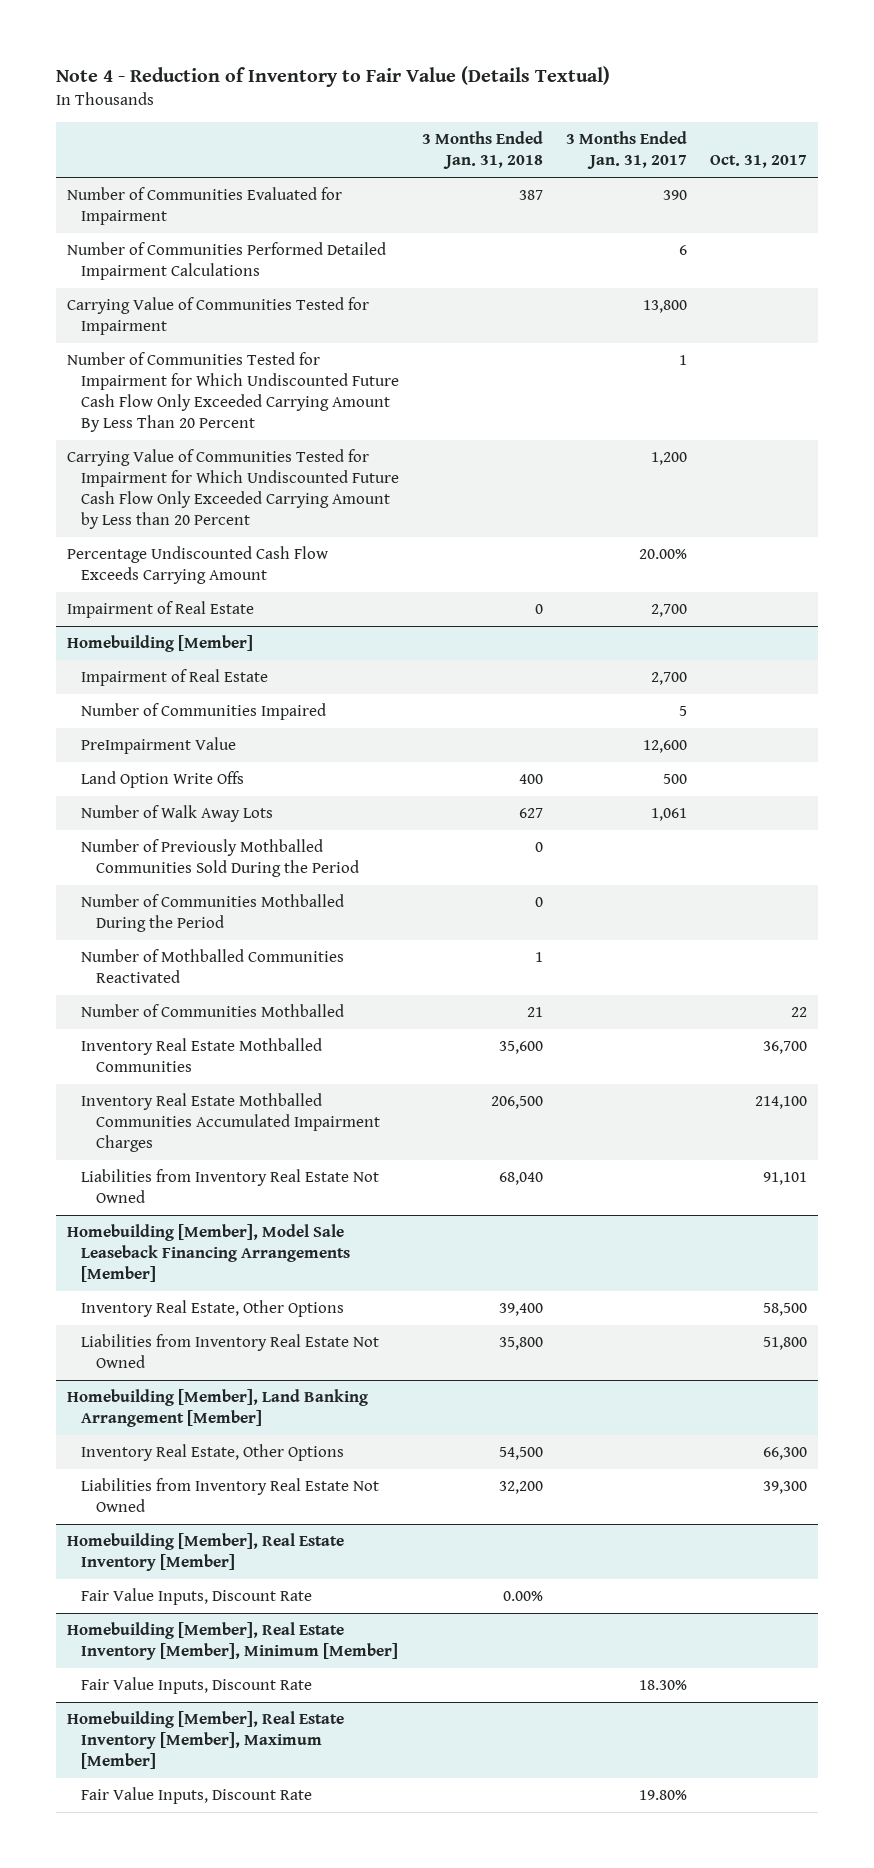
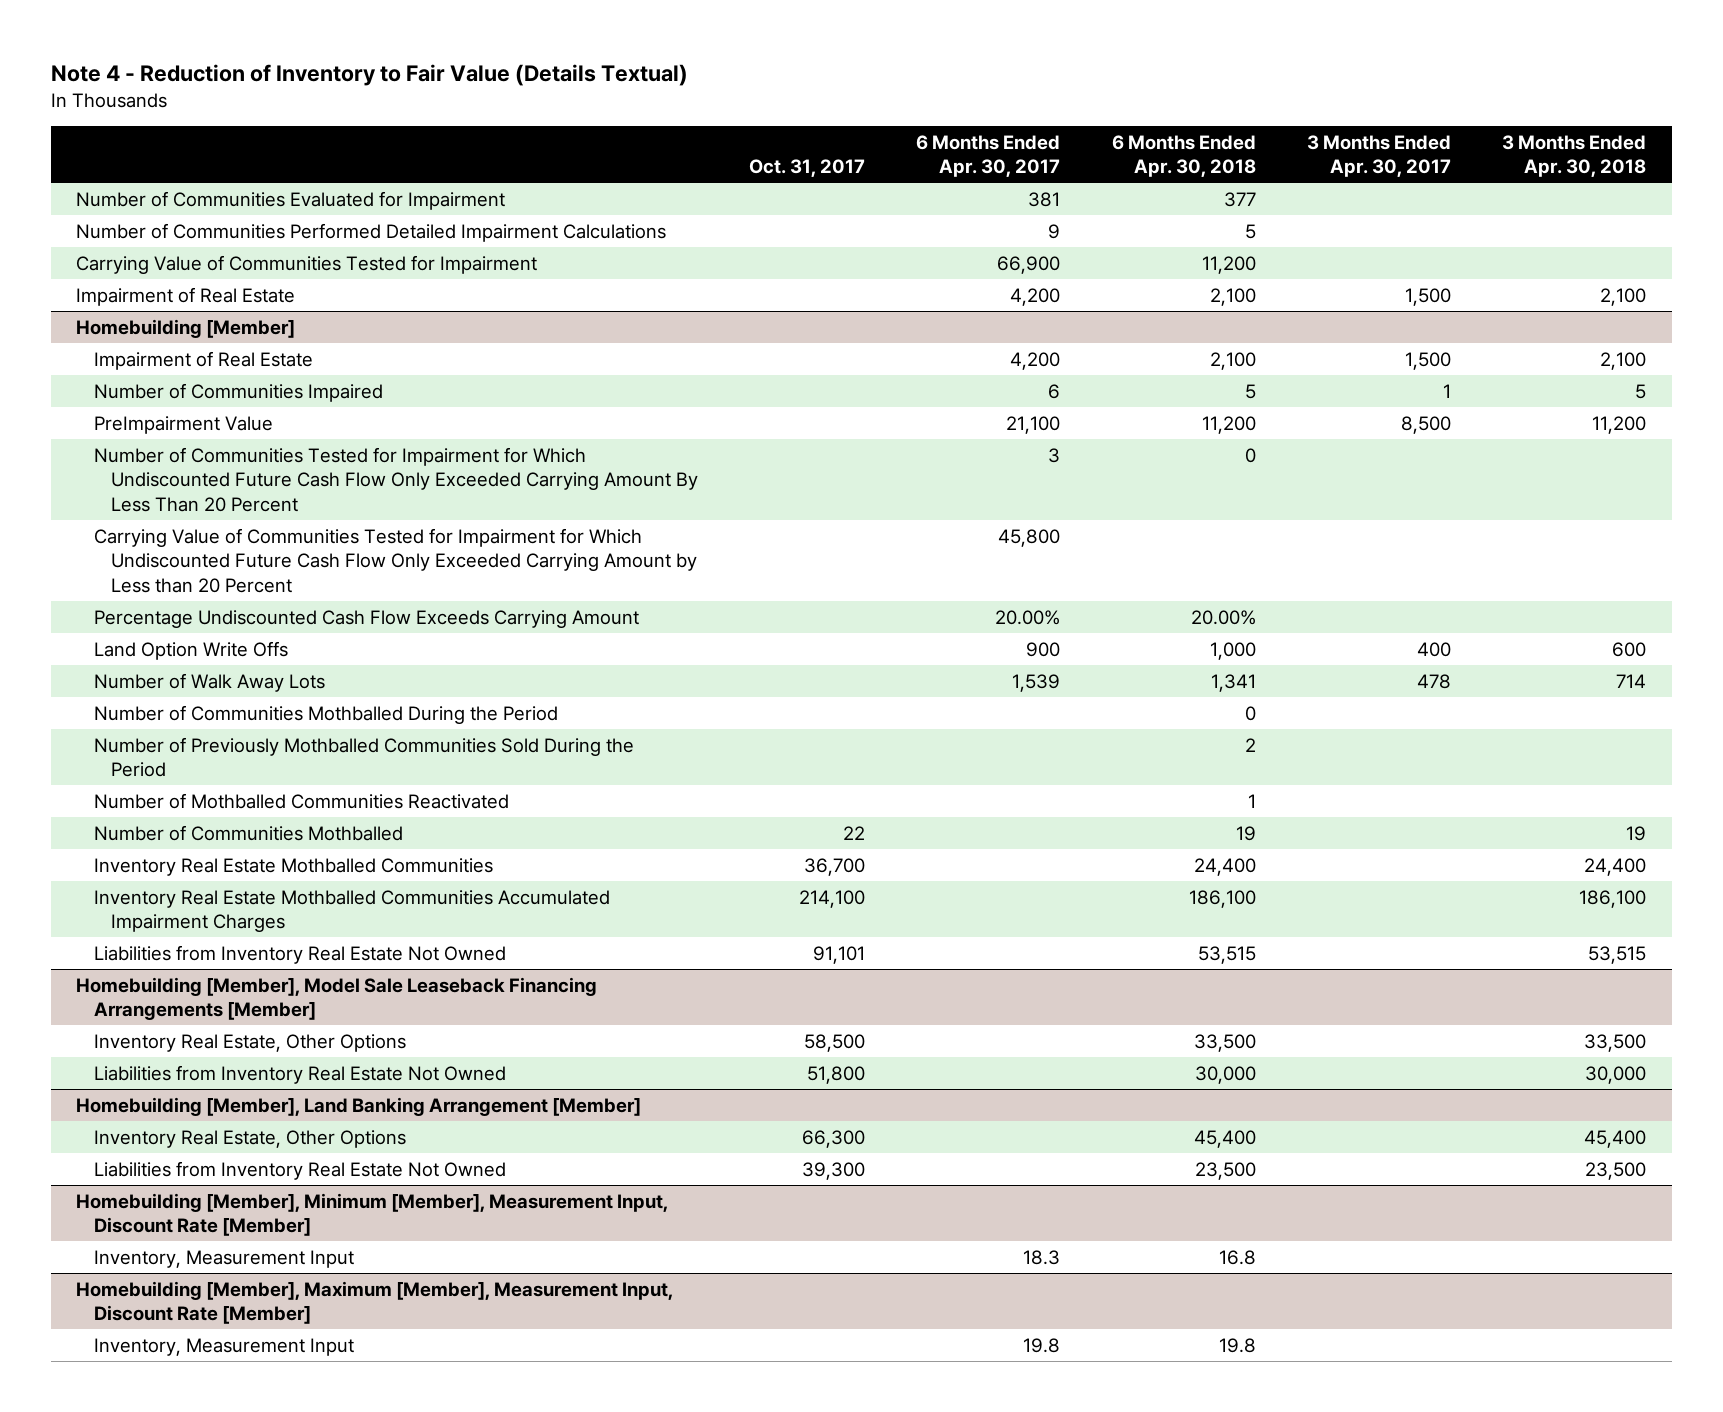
- | 3 Months Ended Jan. 31, 2018 | 3 Months Ended Jan. 31, 2017 | Oct. 31, 2017
+ | Oct. 31, 2017 | 6 Months Ended Apr. 30, 2017 | 6 Months Ended Apr. 30, 2018 | 3 Months Ended Apr. 30, 2017 | 3 Months Ended Apr. 30, 2018
- Number of Communities Tested for Impairment for Which Undiscounted Future Cash Flow Only Exceeded Carrying Amount By Less Than 20 Percent | | 1 |
- Carrying Value of Communities Tested for Impairment for Which Undiscounted Future Cash Flow Only Exceeded Carrying Amount by Less than 20 Percent | | 1,200 |
- Percentage Undiscounted Cash Flow Exceeds Carrying Amount | | 20.00% |
@ Homebuilding [Member]
+ Number of Communities Tested for Impairment for Which Undiscounted Future Cash Flow Only Exceeded Carrying Amount By Less Than 20 Percent | | 3 | 0 | |
+ Carrying Value of Communities Tested for Impairment for Which Undiscounted Future Cash Flow Only Exceeded Carrying Amount by Less than 20 Percent | | 45,800 | | |
+ Percentage Undiscounted Cash Flow Exceeds Carrying Amount | | 20.00% | 20.00% | |
moved down: Number of Previously Mothballed Communities Sold During the Period | | | 2 | |
- Homebuilding [Member], Real Estate Inventory [Member]
- Fair Value Inputs, Discount Rate | 0.00% | |
- Homebuilding [Member], Real Estate Inventory [Member], Minimum [Member]
- Fair Value Inputs, Discount Rate | | 18.30% |
- Homebuilding [Member], Real Estate Inventory [Member], Maximum [Member]
- Fair Value Inputs, Discount Rate | | 19.80% |
+ Homebuilding [Member], Minimum [Member], Measurement Input, Discount Rate [Member]
+ Inventory, Measurement Input | | 18.3 | 16.8 | |
+ Homebuilding [Member], Maximum [Member], Measurement Input, Discount Rate [Member]
+ Inventory, Measurement Input | | 19.8 | 19.8 | |

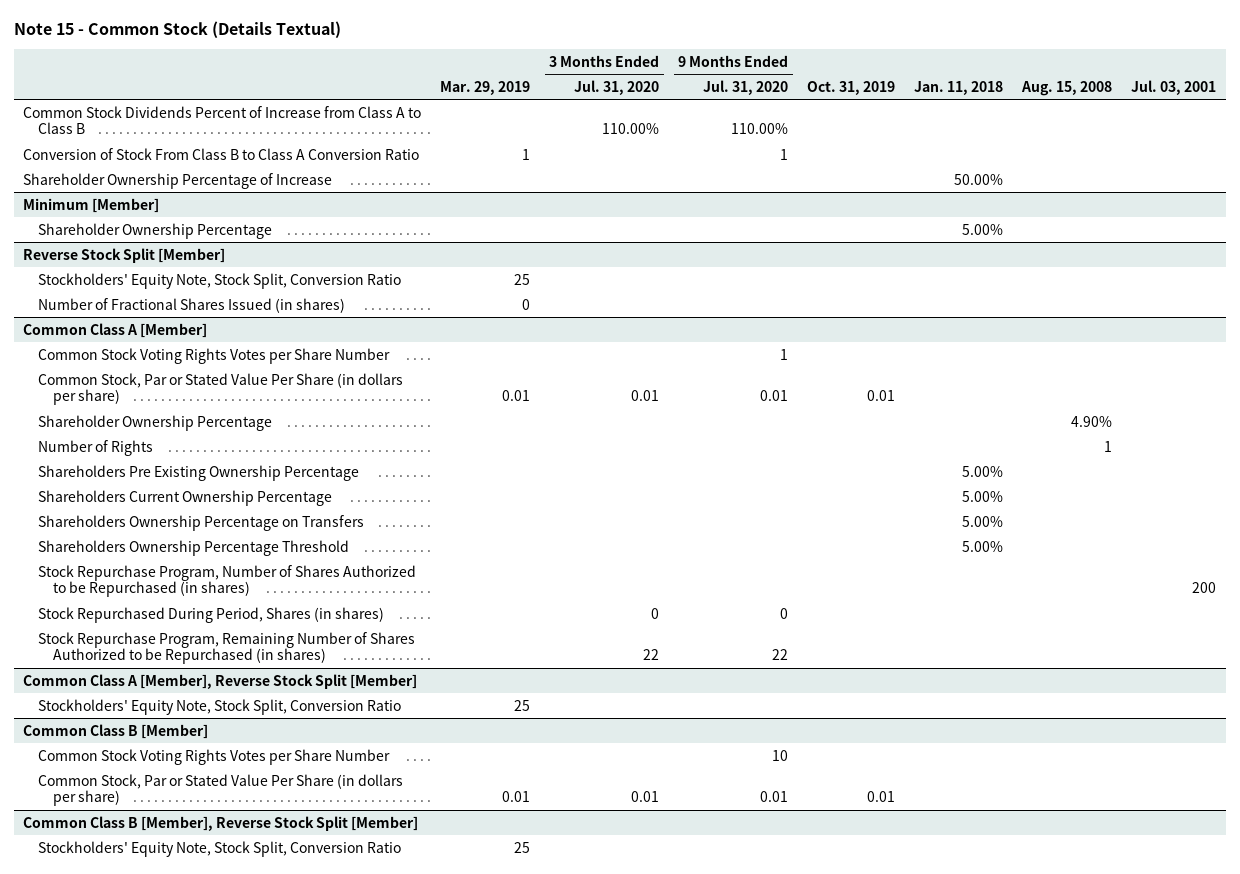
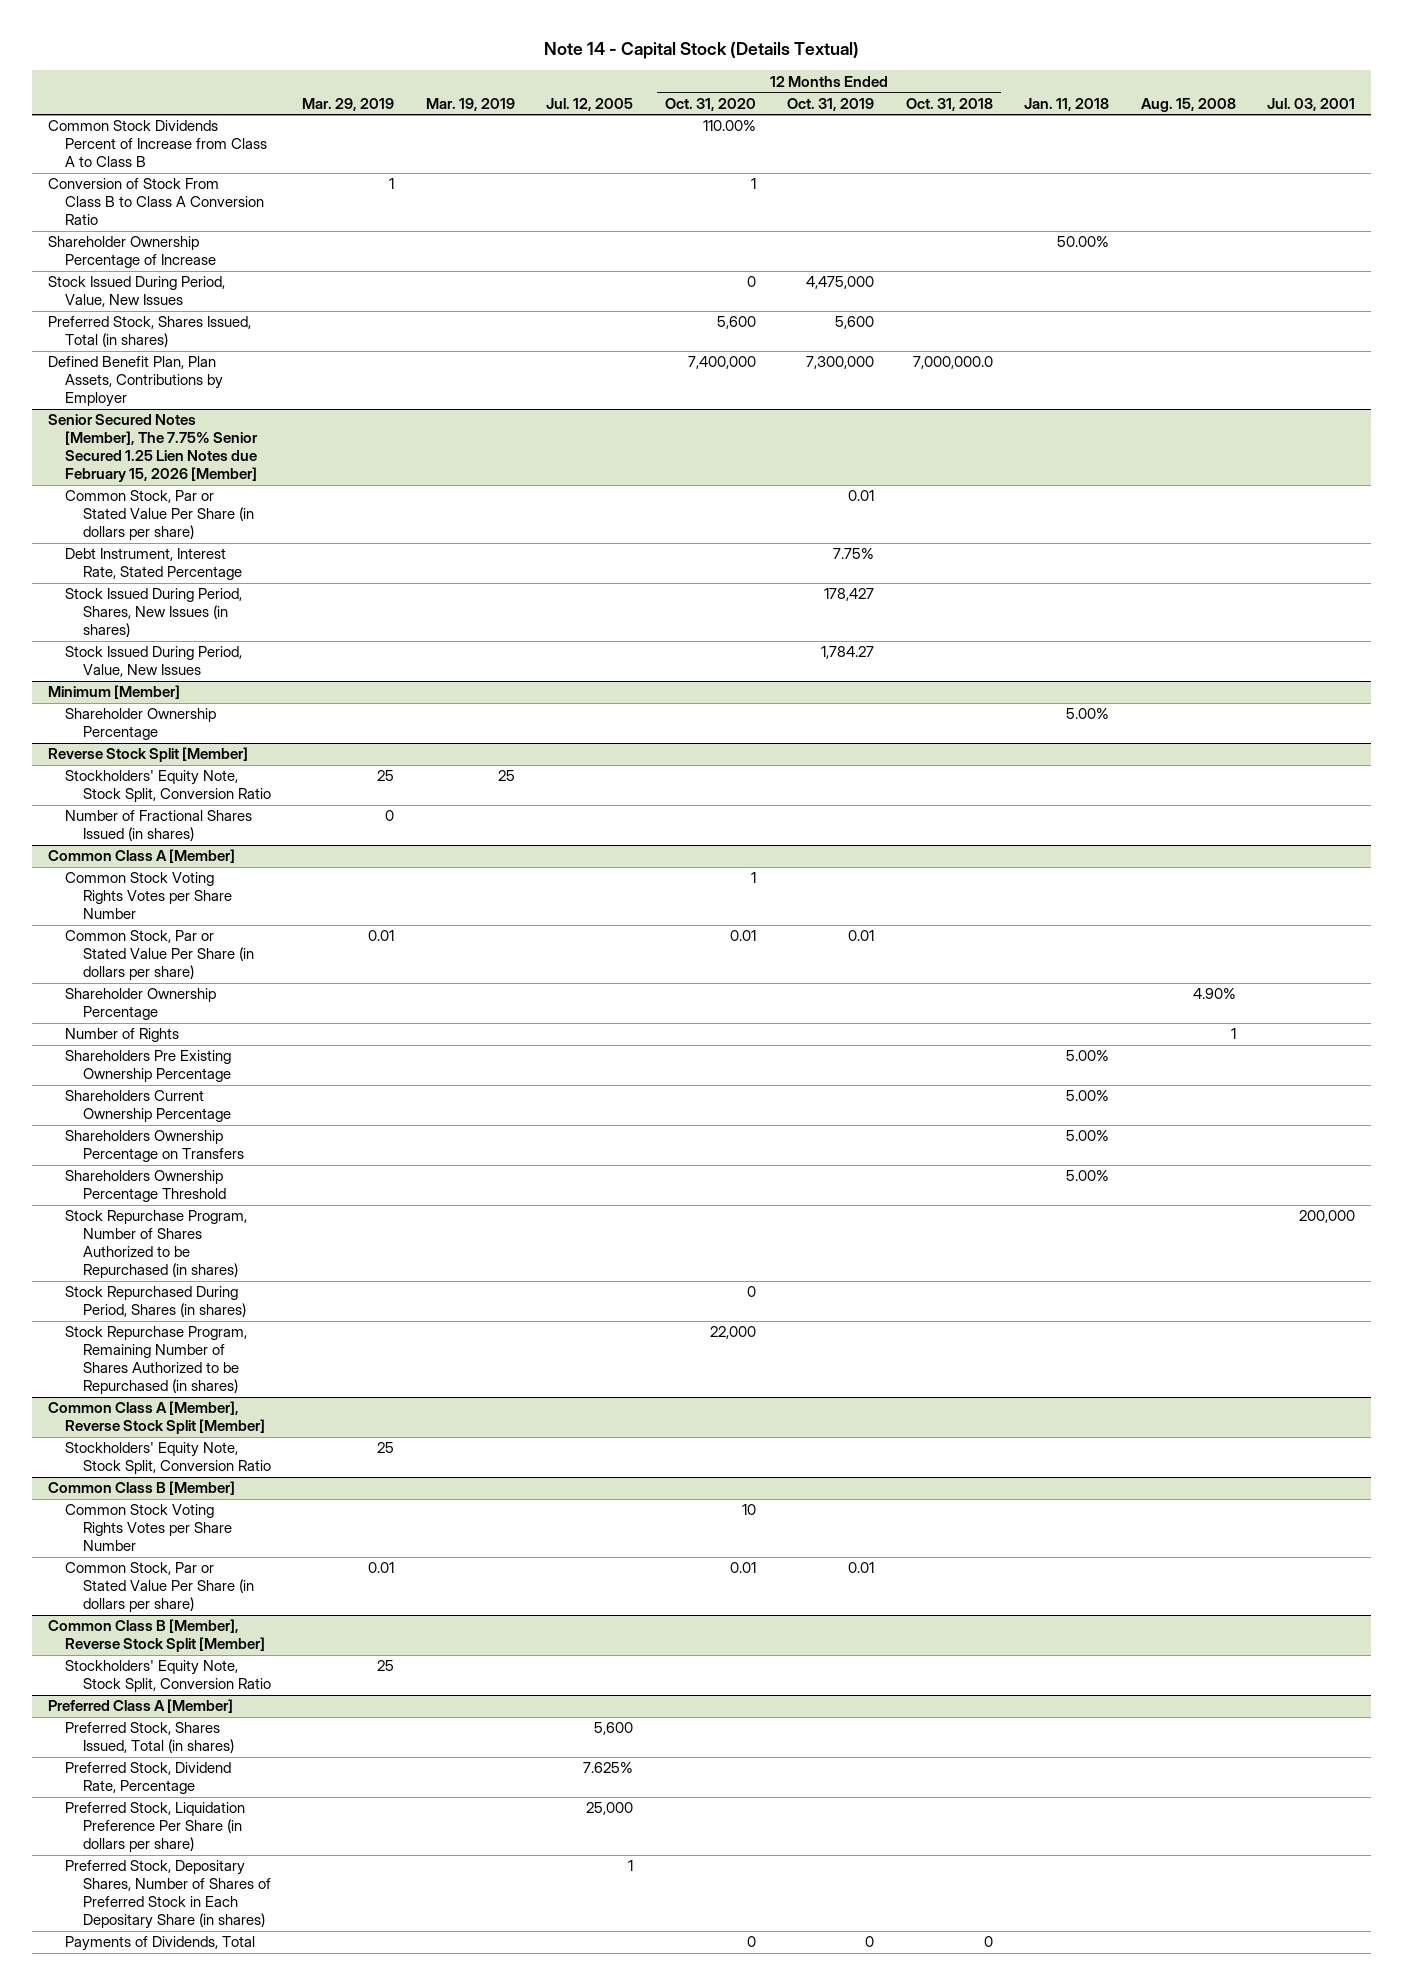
- Note 15 - Common Stock (Details Textual)
+ Note 14 - Capital Stock (Details Textual)
- | Mar. 29, 2019 | 3 Months Ended Jul. 31, 2020 | 9 Months Ended Jul. 31, 2020 | Oct. 31, 2019 | Jan. 11, 2018 | Aug. 15, 2008 | Jul. 03, 2001
+ | Mar. 29, 2019 | Mar. 19, 2019 | Jul. 12, 2005 | 12 Months Ended Oct. 31, 2020 | 12 Months Ended Oct. 31, 2019 | 12 Months Ended Oct. 31, 2018 | Jan. 11, 2018 | Aug. 15, 2008 | Jul. 03, 2001
+ Stock Issued During Period, Value, New Issues | | | | 0 | 4,475,000 | | | |
+ Preferred Stock, Shares Issued, Total (in shares) | | | | 5,600 | 5,600 | | | |
+ Defined Benefit Plan, Plan Assets, Contributions by Employer | | | | 7,400,000 | 7,300,000 | 7,000,000.0 | | |
+ Senior Secured Notes [Member], The 7.75% Senior Secured 1.25 Lien Notes due February 15, 2026 [Member]
+ Common Stock, Par or Stated Value Per Share (in dollars per share) | | | | | 0.01 | | | |
+ Debt Instrument, Interest Rate, Stated Percentage | | | | | 7.75% | | | |
+ Stock Issued During Period, Shares, New Issues (in shares) | | | | | 178,427 | | | |
+ Stock Issued During Period, Value, New Issues | | | | | 1,784.27 | | | |
@ Common Class A [Member]
- Stock Repurchase Program, Number of Shares Authorized to be Repurchased (in shares) | | | | | | | 200
+ Stock Repurchase Program, Number of Shares Authorized to be Repurchased (in shares) | | | | | | | | | 200,000
+ Preferred Class A [Member]
+ Preferred Stock, Shares Issued, Total (in shares) | | | 5,600 | | | | | |
+ Preferred Stock, Dividend Rate, Percentage | | | 7.625% | | | | | |
+ Preferred Stock, Liquidation Preference Per Share (in dollars per share) | | | 25,000 | | | | | |
+ Preferred Stock, Depositary Shares, Number of Shares of Preferred Stock in Each Depositary Share (in shares) | | | 1 | | | | | |
+ Payments of Dividends, Total | | | | 0 | 0 | 0 | | |

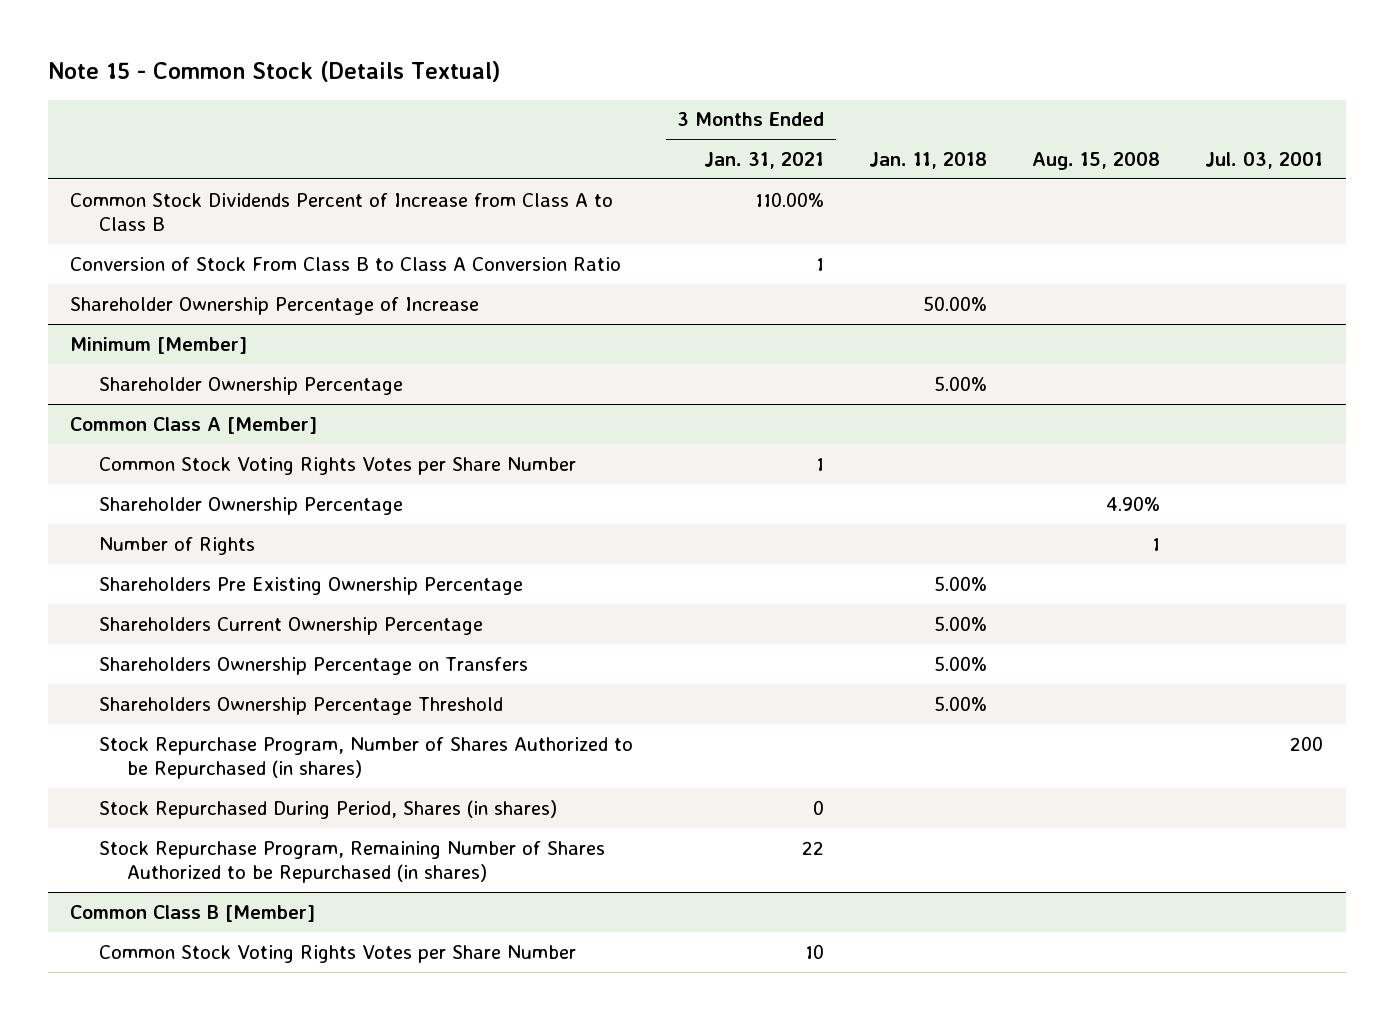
- Note 14 - Capital Stock (Details Textual)
+ Note 15 - Common Stock (Details Textual)
- | Mar. 29, 2019 | Mar. 19, 2019 | Jul. 12, 2005 | 12 Months Ended Oct. 31, 2020 | 12 Months Ended Oct. 31, 2019 | 12 Months Ended Oct. 31, 2018 | Jan. 11, 2018 | Aug. 15, 2008 | Jul. 03, 2001
+ | 3 Months Ended Jan. 31, 2021 | Jan. 11, 2018 | Aug. 15, 2008 | Jul. 03, 2001
- Stock Issued During Period, Value, New Issues | | | | 0 | 4,475,000 | | | |
- Preferred Stock, Shares Issued, Total (in shares) | | | | 5,600 | 5,600 | | | |
- Defined Benefit Plan, Plan Assets, Contributions by Employer | | | | 7,400,000 | 7,300,000 | 7,000,000.0 | | |
- Senior Secured Notes [Member], The 7.75% Senior Secured 1.25 Lien Notes due February 15, 2026 [Member]
- Common Stock, Par or Stated Value Per Share (in dollars per share) | | | | | 0.01 | | | |
- Debt Instrument, Interest Rate, Stated Percentage | | | | | 7.75% | | | |
- Stock Issued During Period, Shares, New Issues (in shares) | | | | | 178,427 | | | |
- Stock Issued During Period, Value, New Issues | | | | | 1,784.27 | | | |
- Reverse Stock Split [Member]
- Stockholders' Equity Note, Stock Split, Conversion Ratio | 25 | 25 | | | | | | |
- Number of Fractional Shares Issued (in shares) | 0 | | | | | | | |
@ Common Class A [Member]
- Common Stock, Par or Stated Value Per Share (in dollars per share) | 0.01 | | | 0.01 | 0.01 | | | |
- Stock Repurchase Program, Number of Shares Authorized to be Repurchased (in shares) | | | | | | | | | 200,000
+ Stock Repurchase Program, Number of Shares Authorized to be Repurchased (in shares) | | | | 200
- Common Class A [Member], Reverse Stock Split [Member]
- Stockholders' Equity Note, Stock Split, Conversion Ratio | 25 | | | | | | | |
@ Common Class B [Member]
- Common Stock, Par or Stated Value Per Share (in dollars per share) | 0.01 | | | 0.01 | 0.01 | | | |
- Common Class B [Member], Reverse Stock Split [Member]
- Stockholders' Equity Note, Stock Split, Conversion Ratio | 25 | | | | | | | |
- Preferred Class A [Member]
- Preferred Stock, Shares Issued, Total (in shares) | | | 5,600 | | | | | |
- Preferred Stock, Dividend Rate, Percentage | | | 7.625% | | | | | |
- Preferred Stock, Liquidation Preference Per Share (in dollars per share) | | | 25,000 | | | | | |
- Preferred Stock, Depositary Shares, Number of Shares of Preferred Stock in Each Depositary Share (in shares) | | | 1 | | | | | |
- Payments of Dividends, Total | | | | 0 | 0 | 0 | | |

